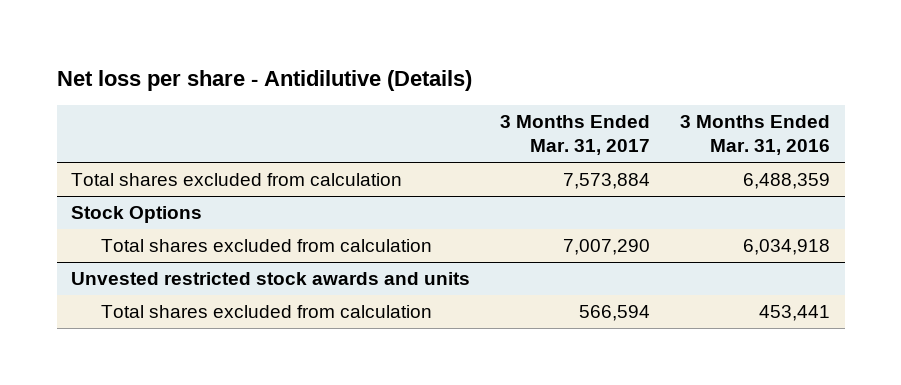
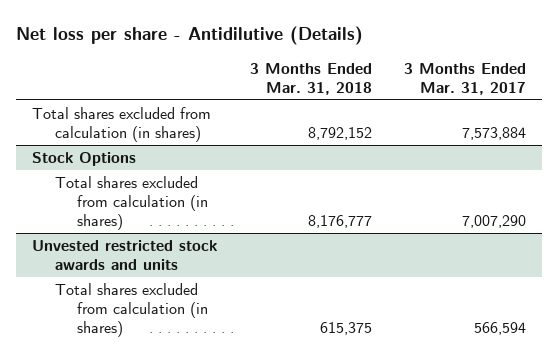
- | 3 Months Ended Mar. 31, 2017 | 3 Months Ended Mar. 31, 2016
+ | 3 Months Ended Mar. 31, 2018 | 3 Months Ended Mar. 31, 2017
- Total shares excluded from calculation | 7,573,884 | 6,488,359
+ Total shares excluded from calculation (in shares) | 8,792,152 | 7,573,884
@ Stock Options
- Total shares excluded from calculation | 7,007,290 | 6,034,918
+ Total shares excluded from calculation (in shares) | 8,176,777 | 7,007,290
@ Unvested restricted stock awards and units
- Total shares excluded from calculation | 566,594 | 453,441
+ Total shares excluded from calculation (in shares) | 615,375 | 566,594

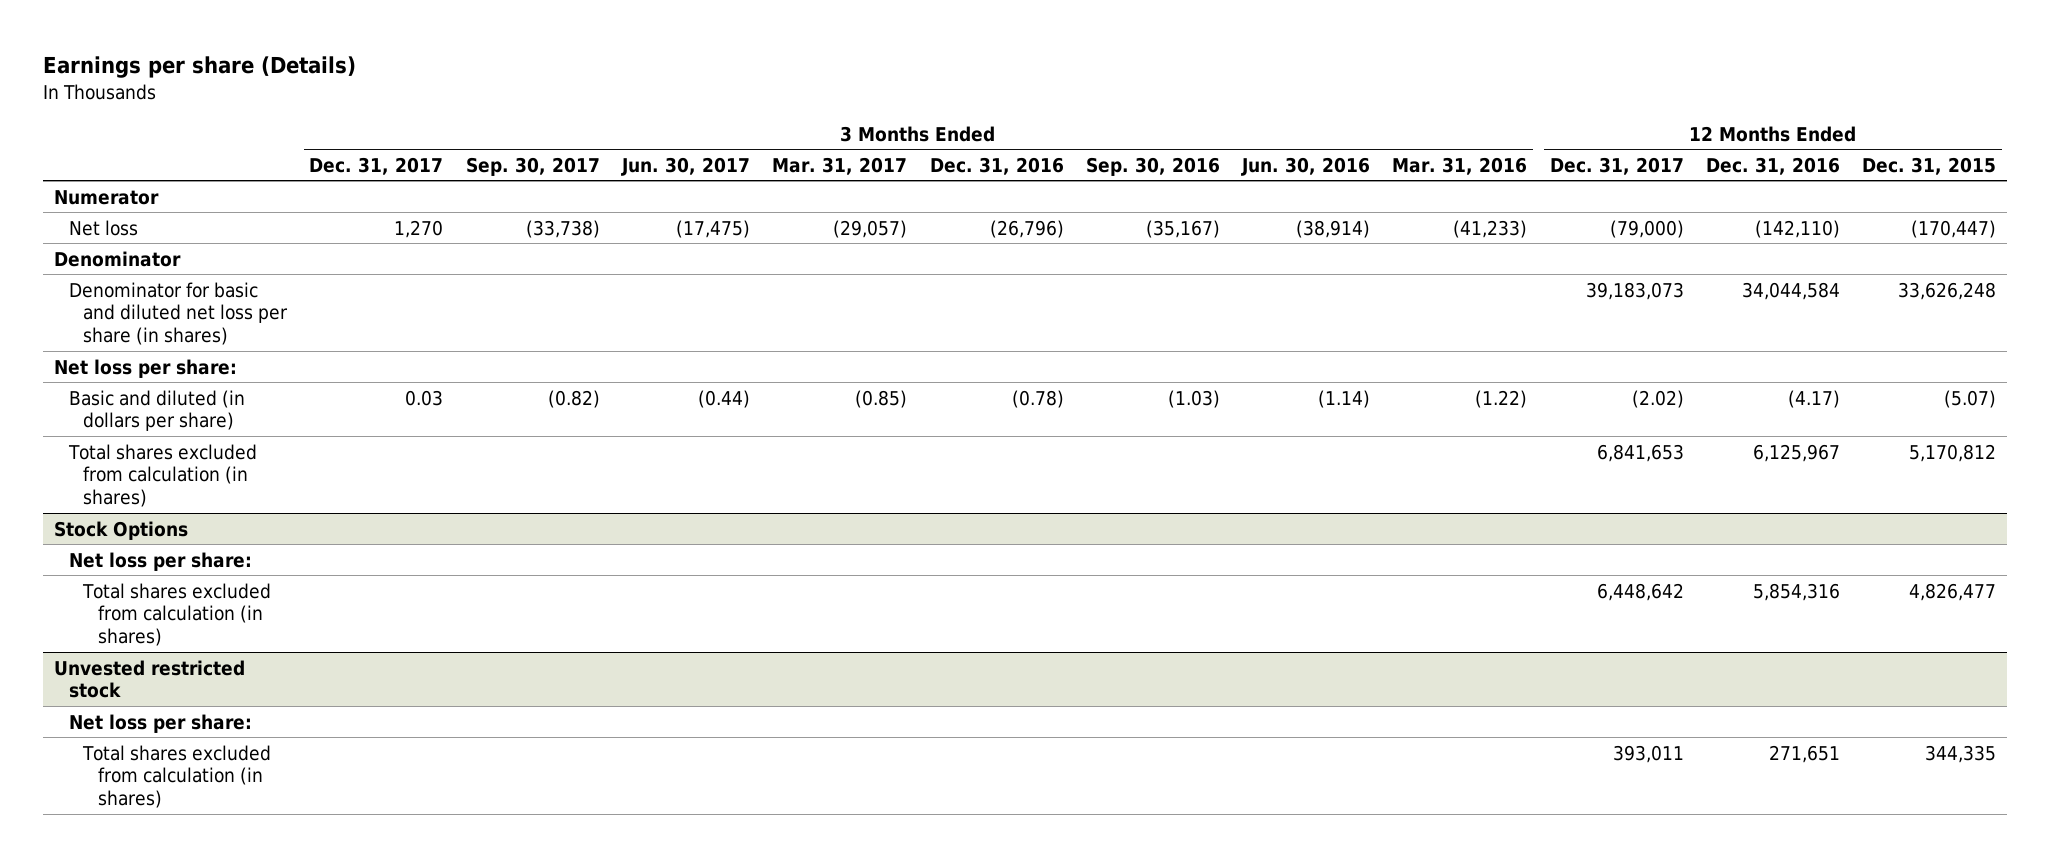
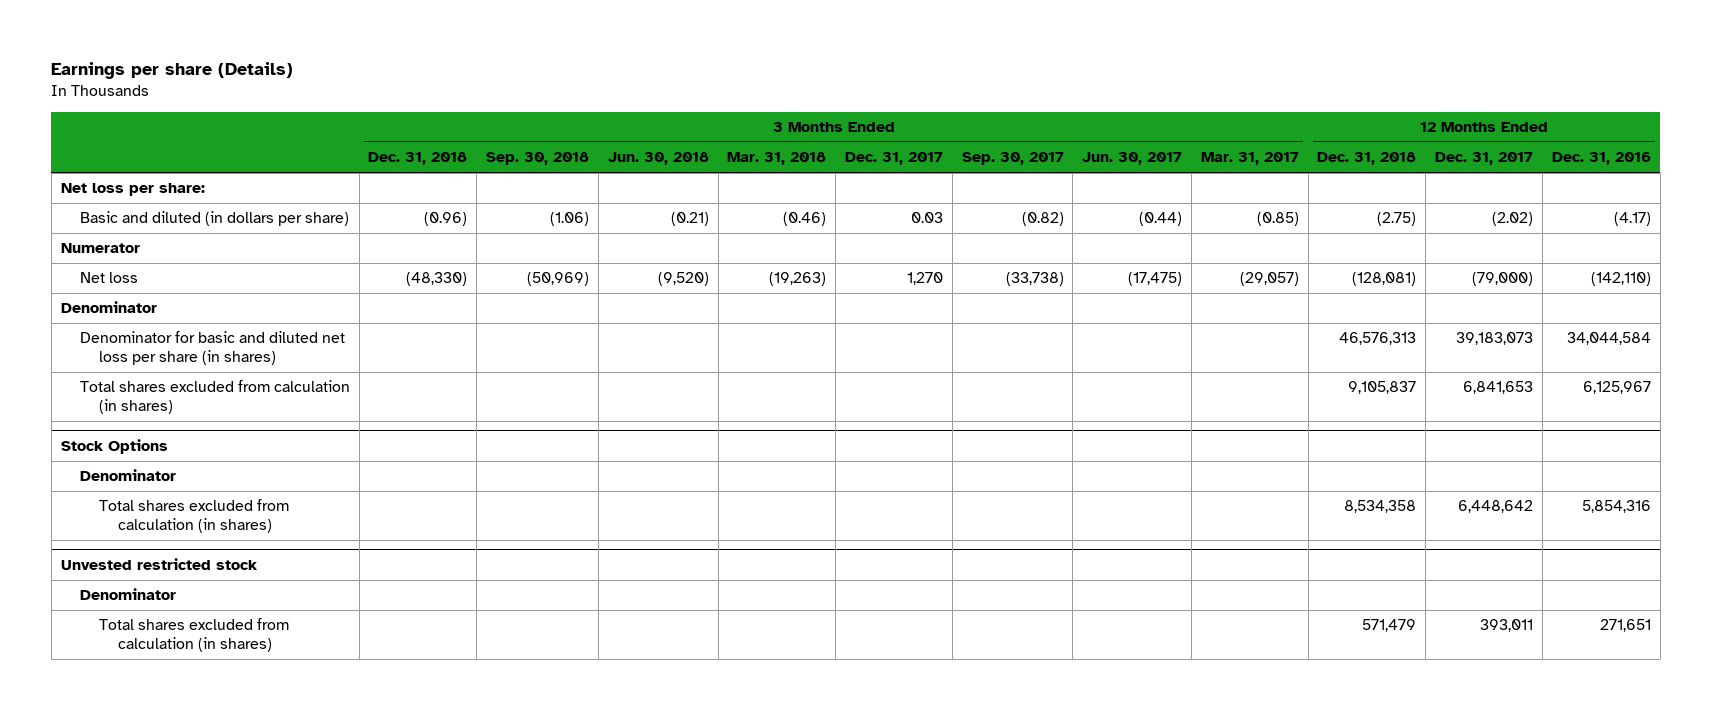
- | 3 Months Ended Dec. 31, 2017 | 3 Months Ended Sep. 30, 2017 | 3 Months Ended Jun. 30, 2017 | 3 Months Ended Mar. 31, 2017 | 3 Months Ended Dec. 31, 2016 | 3 Months Ended Sep. 30, 2016 | 3 Months Ended Jun. 30, 2016 | 3 Months Ended Mar. 31, 2016 | 12 Months Ended Dec. 31, 2017 | 12 Months Ended Dec. 31, 2016 | 12 Months Ended Dec. 31, 2015
+ | 3 Months Ended Dec. 31, 2018 | 3 Months Ended Sep. 30, 2018 | 3 Months Ended Jun. 30, 2018 | 3 Months Ended Mar. 31, 2018 | 3 Months Ended Dec. 31, 2017 | 3 Months Ended Sep. 30, 2017 | 3 Months Ended Jun. 30, 2017 | 3 Months Ended Mar. 31, 2017 | 12 Months Ended Dec. 31, 2018 | 12 Months Ended Dec. 31, 2017 | 12 Months Ended Dec. 31, 2016
moved up: Net loss per share:
moved up: Basic and diluted (in dollars per share) | (0.96) | (1.06) | (0.21) | (0.46) | 0.03 | (0.82) | (0.44) | (0.85) | (2.75) | (2.02) | (4.17)
@ Stock Options
- Net loss per share:
+ Denominator
@ Unvested restricted stock
- Net loss per share:
+ Denominator

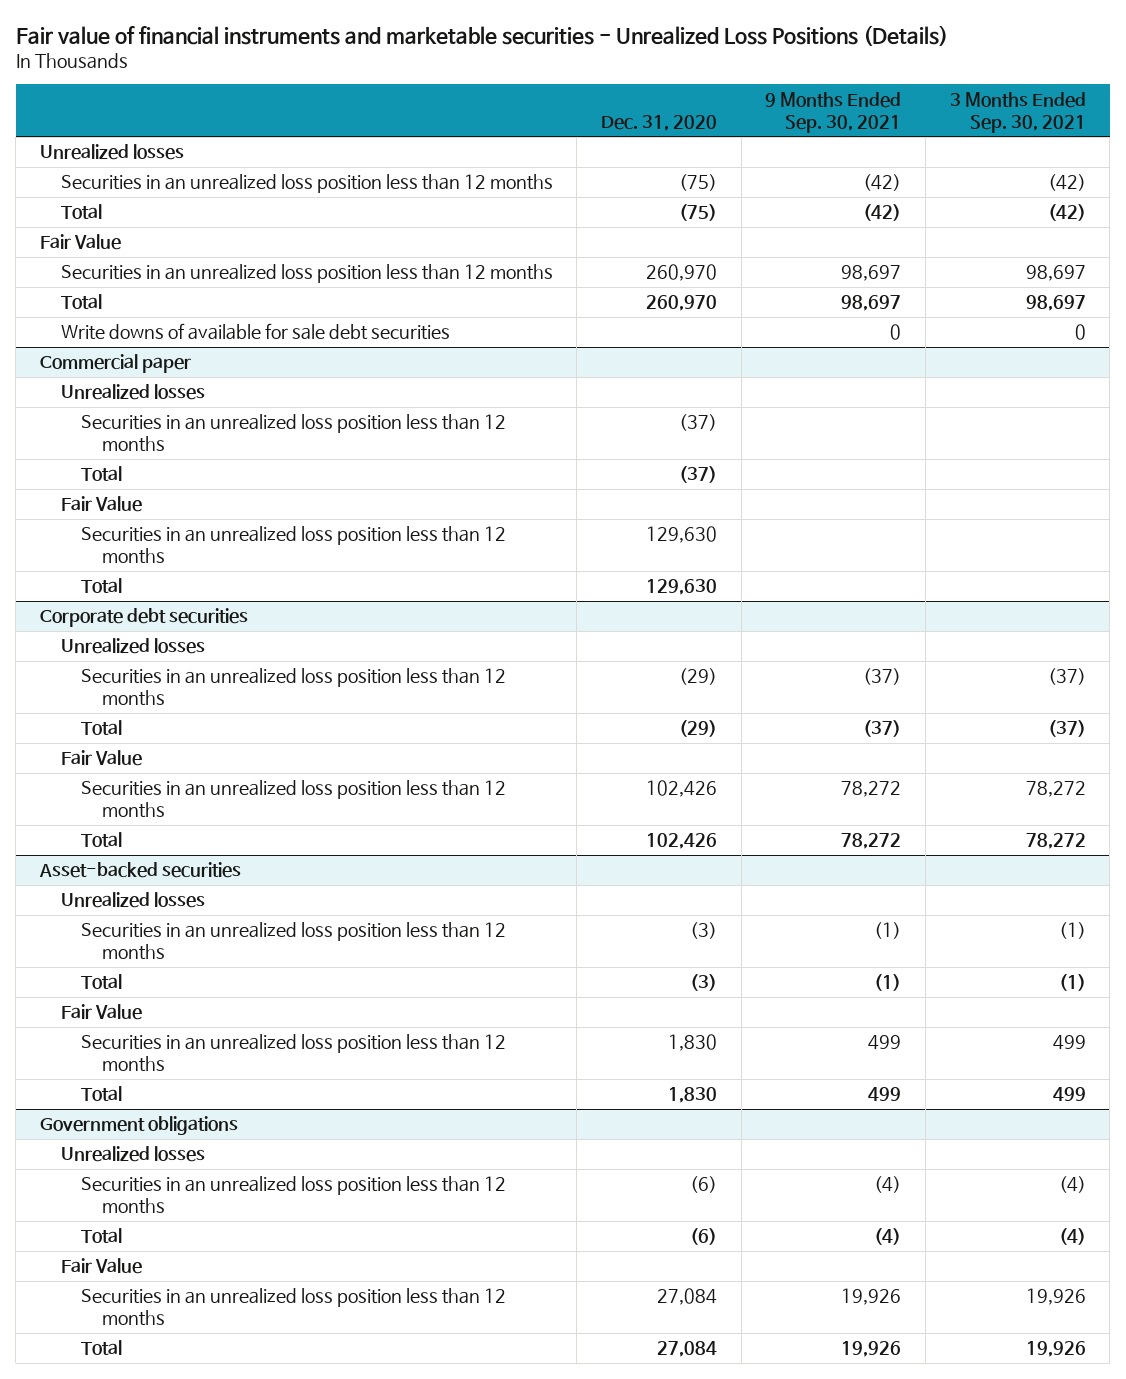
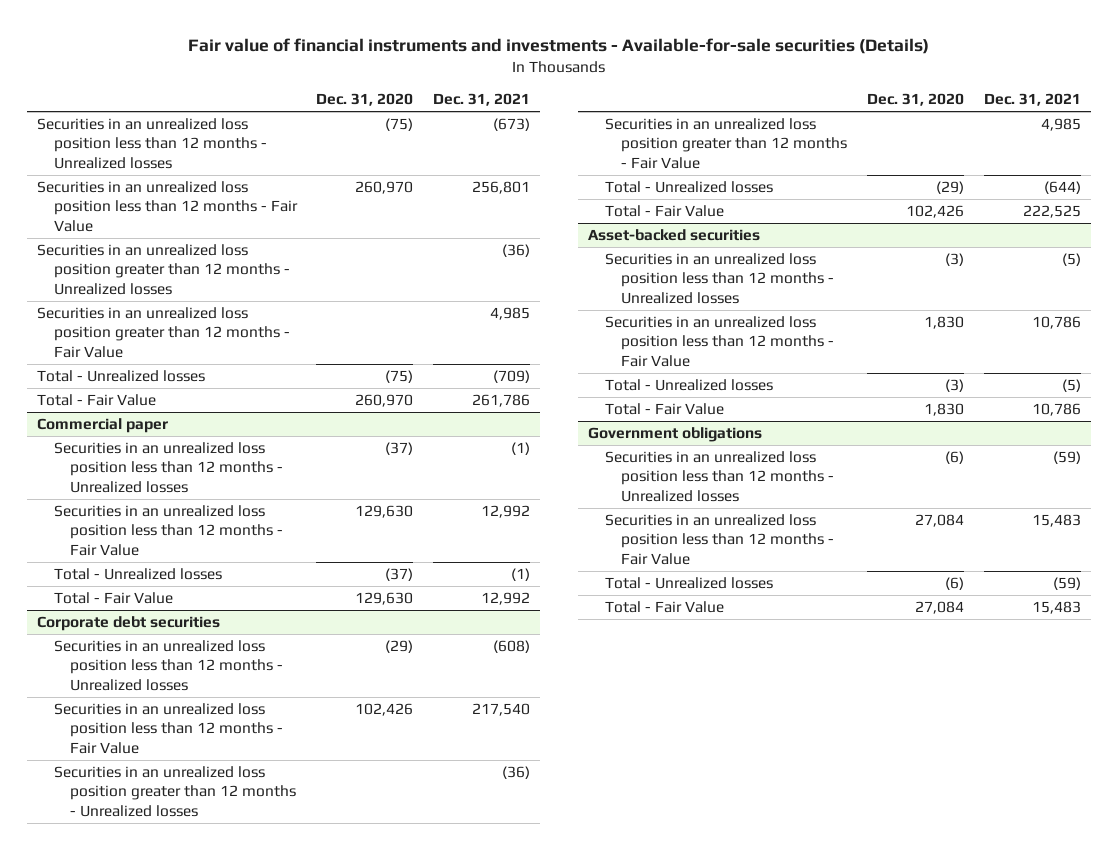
- Fair value of financial instruments and marketable securities - Unrealized Loss Positions (Details)
+ Fair value of financial instruments and investments - Available-for-sale securities (Details)
- | Dec. 31, 2020 | 9 Months Ended Sep. 30, 2021 | 3 Months Ended Sep. 30, 2021
+ | Dec. 31, 2020 | Dec. 31, 2021
- Unrealized losses
- Securities in an unrealized loss position less than 12 months | (75) | (42) | (42)
- Total | (75) | (42) | (42)
- Fair Value
- Securities in an unrealized loss position less than 12 months | 260,970 | 98,697 | 98,697
- Total | 260,970 | 98,697 | 98,697
- Write downs of available for sale debt securities | | 0 | 0
+ Securities in an unrealized loss position less than 12 months - Unrealized losses | (75) | (673)
+ Securities in an unrealized loss position less than 12 months - Fair Value | 260,970 | 256,801
+ Securities in an unrealized loss position greater than 12 months - Unrealized losses | | (36)
+ Securities in an unrealized loss position greater than 12 months - Fair Value | | 4,985
+ Total - Unrealized losses | (75) | (709)
+ Total - Fair Value | 260,970 | 261,786
@ Commercial paper
- Unrealized losses
- Securities in an unrealized loss position less than 12 months | (37) | |
- Total | (37) | |
- Fair Value
- Securities in an unrealized loss position less than 12 months | 129,630 | |
- Total | 129,630 | |
+ Securities in an unrealized loss position less than 12 months - Unrealized losses | (37) | (1)
+ Securities in an unrealized loss position less than 12 months - Fair Value | 129,630 | 12,992
+ Total - Unrealized losses | (37) | (1)
+ Total - Fair Value | 129,630 | 12,992
@ Corporate debt securities
- Unrealized losses
- Securities in an unrealized loss position less than 12 months | (29) | (37) | (37)
- Total | (29) | (37) | (37)
- Fair Value
- Securities in an unrealized loss position less than 12 months | 102,426 | 78,272 | 78,272
- Total | 102,426 | 78,272 | 78,272
+ Securities in an unrealized loss position less than 12 months - Unrealized losses | (29) | (608)
+ Securities in an unrealized loss position less than 12 months - Fair Value | 102,426 | 217,540
+ Securities in an unrealized loss position greater than 12 months - Unrealized losses | | (36)
+ Securities in an unrealized loss position greater than 12 months - Fair Value | | 4,985
+ Total - Unrealized losses | (29) | (644)
+ Total - Fair Value | 102,426 | 222,525
@ Asset-backed securities
- Unrealized losses
- Securities in an unrealized loss position less than 12 months | (3) | (1) | (1)
- Total | (3) | (1) | (1)
- Fair Value
- Securities in an unrealized loss position less than 12 months | 1,830 | 499 | 499
- Total | 1,830 | 499 | 499
+ Securities in an unrealized loss position less than 12 months - Unrealized losses | (3) | (5)
+ Securities in an unrealized loss position less than 12 months - Fair Value | 1,830 | 10,786
+ Total - Unrealized losses | (3) | (5)
+ Total - Fair Value | 1,830 | 10,786
@ Government obligations
- Unrealized losses
- Securities in an unrealized loss position less than 12 months | (6) | (4) | (4)
- Total | (6) | (4) | (4)
- Fair Value
- Securities in an unrealized loss position less than 12 months | 27,084 | 19,926 | 19,926
- Total | 27,084 | 19,926 | 19,926
+ Securities in an unrealized loss position less than 12 months - Unrealized losses | (6) | (59)
+ Securities in an unrealized loss position less than 12 months - Fair Value | 27,084 | 15,483
+ Total - Unrealized losses | (6) | (59)
+ Total - Fair Value | 27,084 | 15,483

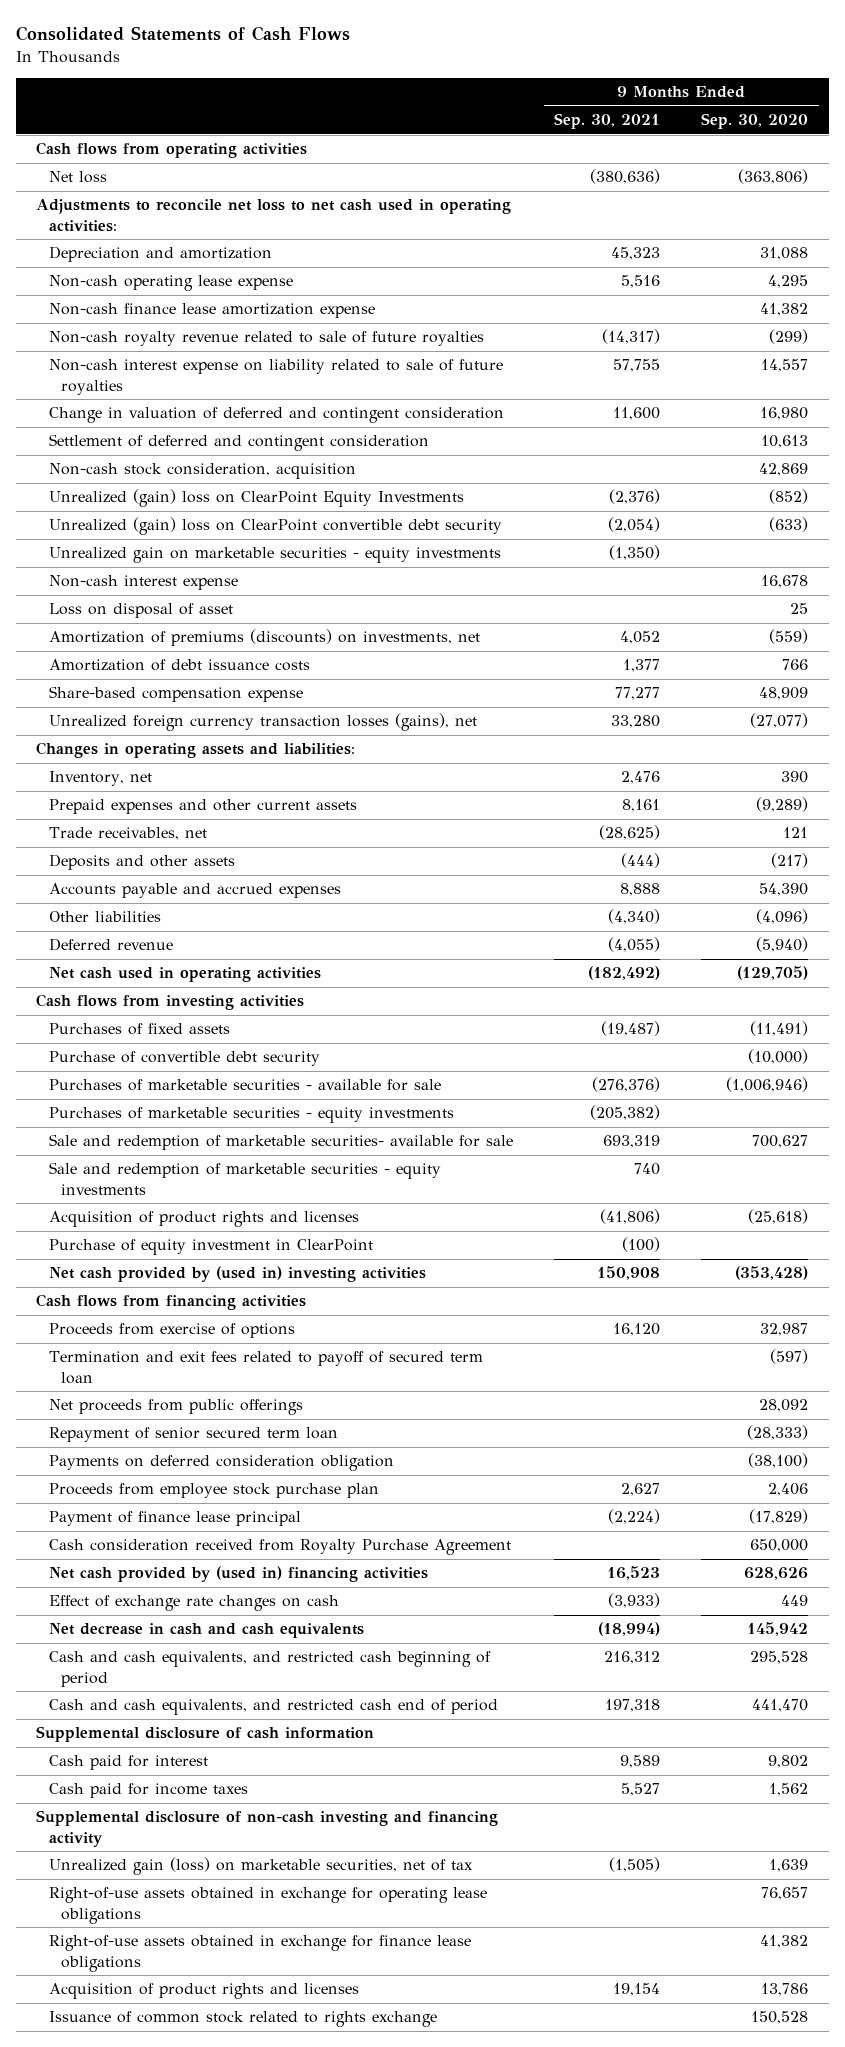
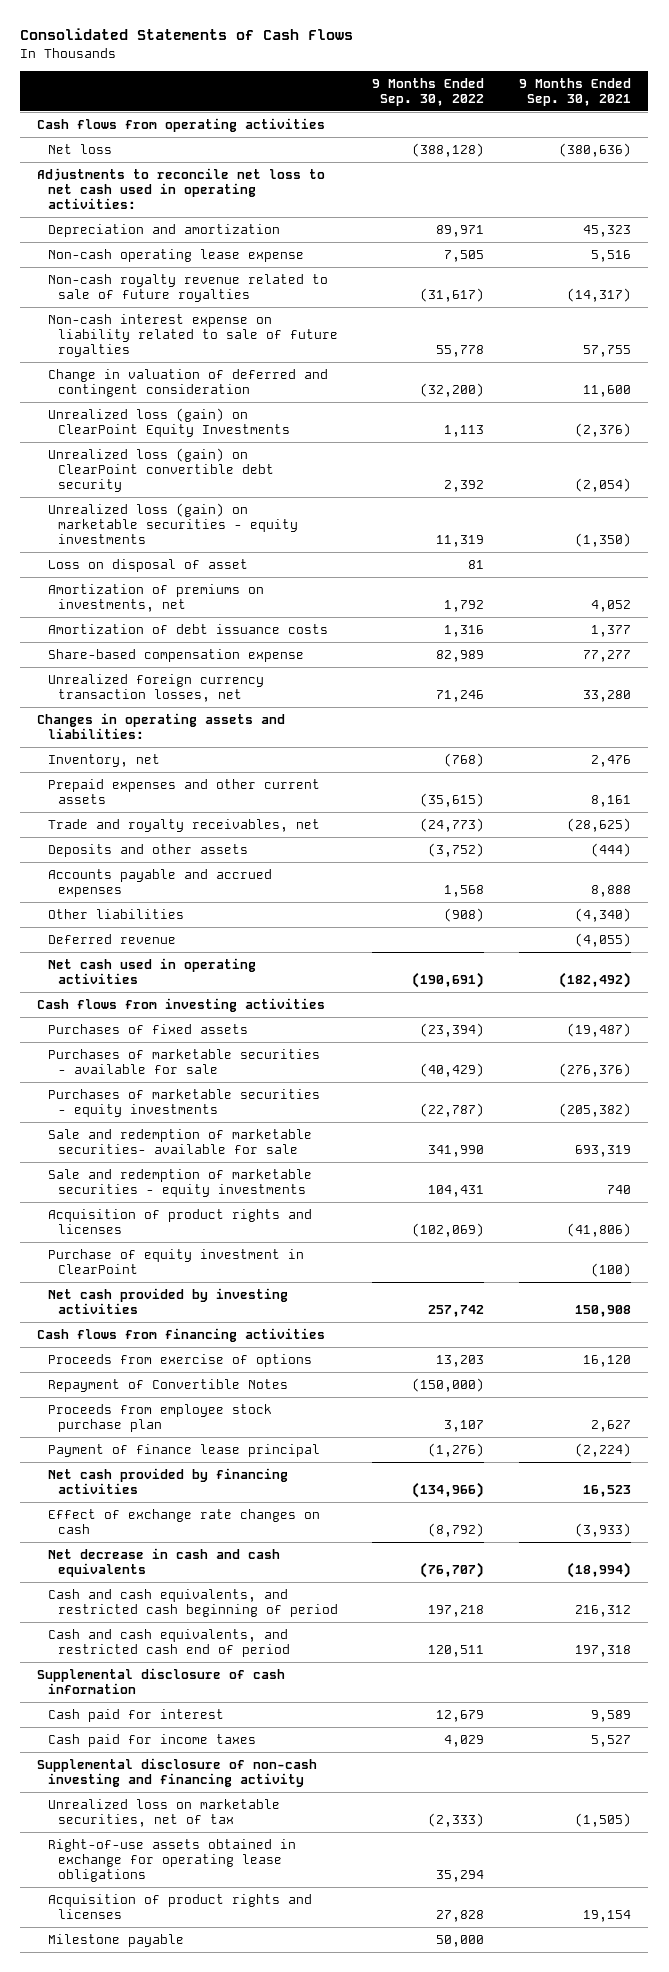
- | 9 Months Ended Sep. 30, 2021 | 9 Months Ended Sep. 30, 2020
+ | 9 Months Ended Sep. 30, 2022 | 9 Months Ended Sep. 30, 2021
- Non-cash finance lease amortization expense | | 41,382
- Settlement of deferred and contingent consideration | | 10,613
- Non-cash stock consideration, acquisition | | 42,869
- Unrealized (gain) loss on ClearPoint Equity Investments | (2,376) | (852)
- Unrealized (gain) loss on ClearPoint convertible debt security | (2,054) | (633)
- Unrealized gain on marketable securities - equity investments | (1,350) |
- Non-cash interest expense | | 16,678
+ Unrealized loss (gain) on ClearPoint Equity Investments | 1,113 | (2,376)
+ Unrealized loss (gain) on ClearPoint convertible debt security | 2,392 | (2,054)
+ Unrealized loss (gain) on marketable securities - equity investments | 11,319 | (1,350)
- Amortization of premiums (discounts) on investments, net | 4,052 | (559)
+ Amortization of premiums on investments, net | 1,792 | 4,052
- Unrealized foreign currency transaction losses (gains), net | 33,280 | (27,077)
+ Unrealized foreign currency transaction losses, net | 71,246 | 33,280
- Trade receivables, net | (28,625) | 121
+ Trade and royalty receivables, net | (24,773) | (28,625)
- Purchase of convertible debt security | | (10,000)
- Net cash provided by (used in) investing activities | 150,908 | (353,428)
+ Net cash provided by investing activities | 257,742 | 150,908
- Termination and exit fees related to payoff of secured term loan | | (597)
- Net proceeds from public offerings | | 28,092
- Repayment of senior secured term loan | | (28,333)
- Payments on deferred consideration obligation | | (38,100)
+ Repayment of Convertible Notes | (150,000) |
- Cash consideration received from Royalty Purchase Agreement | | 650,000
- Net cash provided by (used in) financing activities | 16,523 | 628,626
+ Net cash provided by financing activities | (134,966) | 16,523
- Unrealized gain (loss) on marketable securities, net of tax | (1,505) | 1,639
+ Unrealized loss on marketable securities, net of tax | (2,333) | (1,505)
- Right-of-use assets obtained in exchange for finance lease obligations | | 41,382
- Issuance of common stock related to rights exchange | | 150,528
+ Milestone payable | 50,000 |

